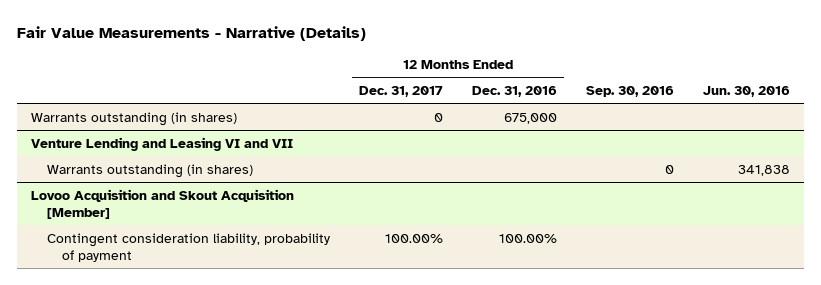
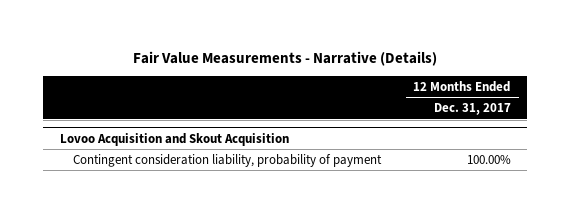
- | 12 Months Ended Dec. 31, 2017 | 12 Months Ended Dec. 31, 2016 | Sep. 30, 2016 | Jun. 30, 2016
+ | 12 Months Ended Dec. 31, 2017
- Warrants outstanding (in shares) | 0 | 675,000 | |
- Venture Lending and Leasing VI and VII
- Warrants outstanding (in shares) | | | 0 | 341,838
- Lovoo Acquisition and Skout Acquisition [Member]
+ Lovoo Acquisition and Skout Acquisition

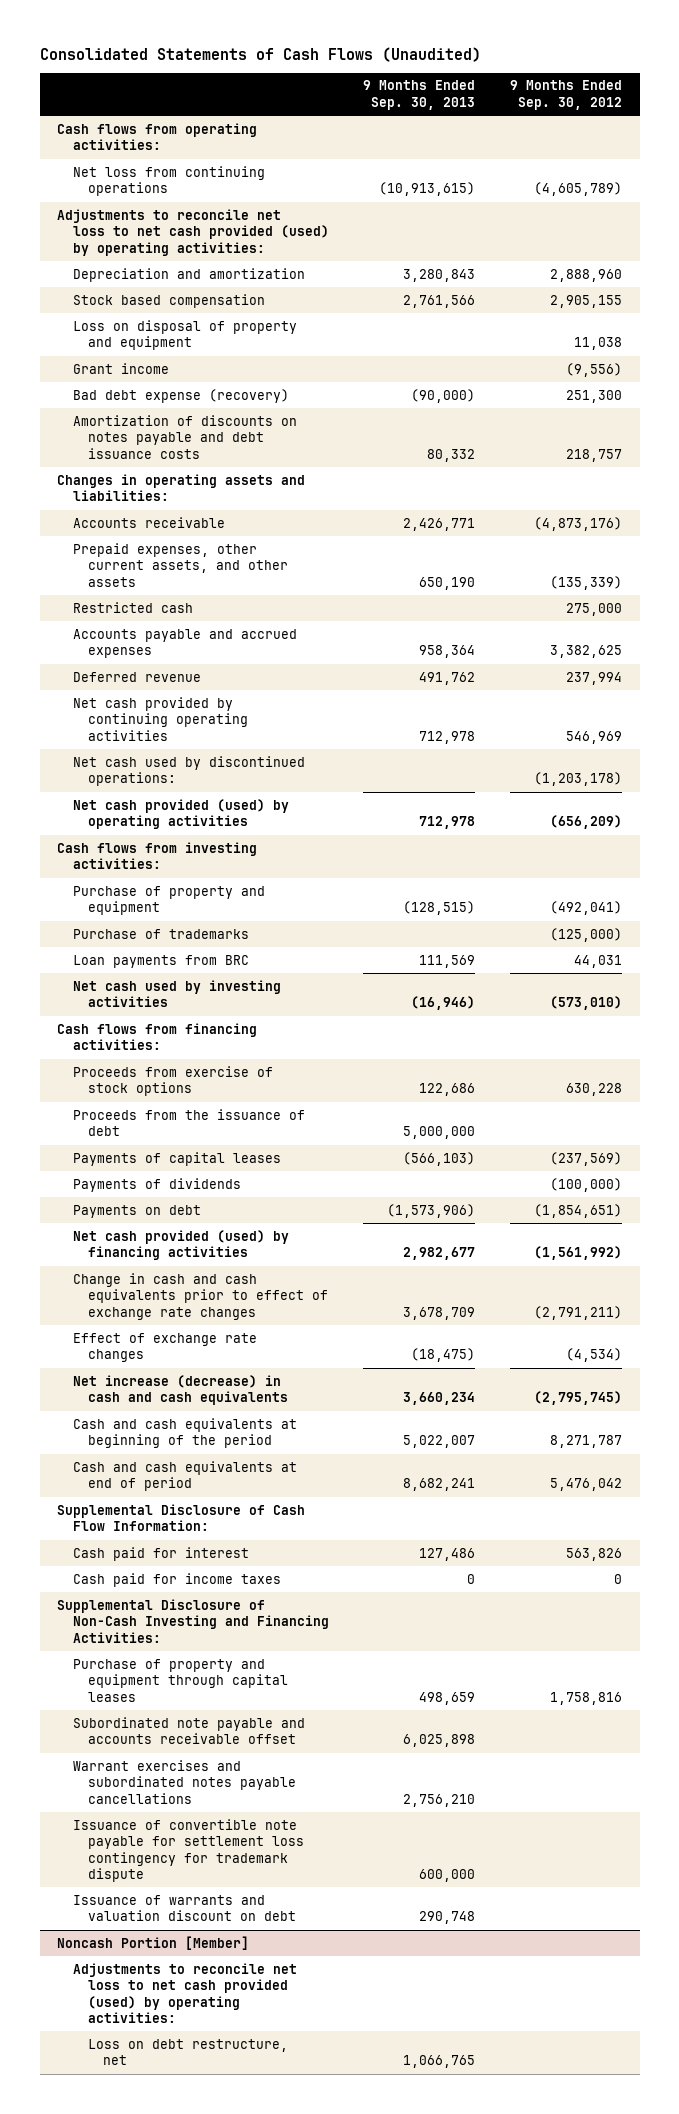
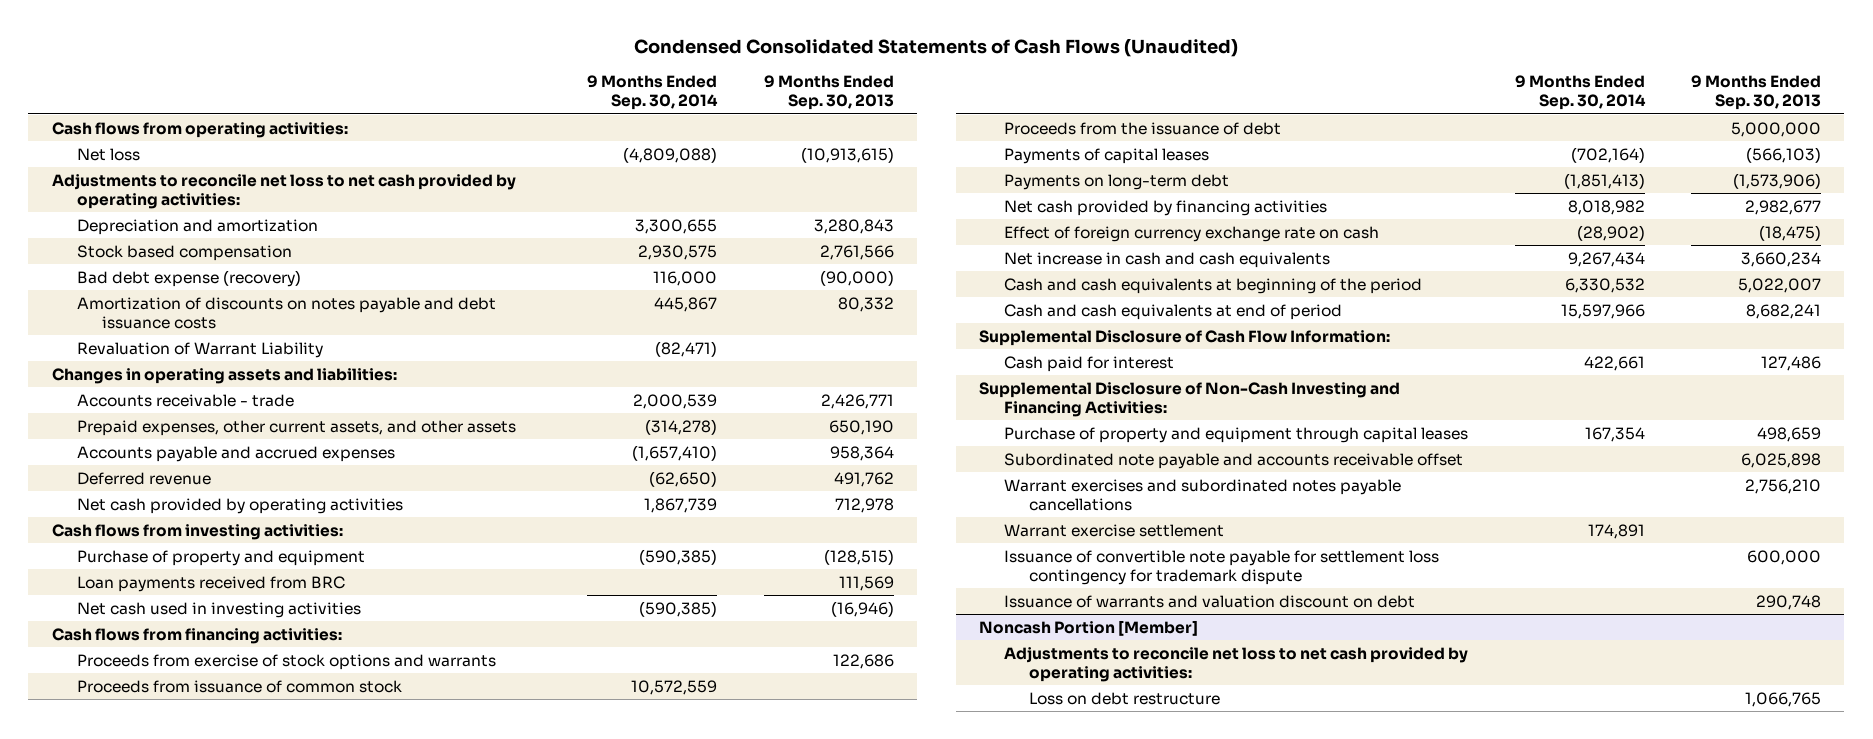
- Consolidated Statements of Cash Flows (Unaudited)
+ Condensed Consolidated Statements of Cash Flows (Unaudited)
- | 9 Months Ended Sep. 30, 2013 | 9 Months Ended Sep. 30, 2012
+ | 9 Months Ended Sep. 30, 2014 | 9 Months Ended Sep. 30, 2013
- Net loss from continuing operations | (10,913,615) | (4,605,789)
- Adjustments to reconcile net loss to net cash provided (used) by operating activities:
+ Net loss | (4,809,088) | (10,913,615)
+ Adjustments to reconcile net loss to net cash provided by operating activities:
- Loss on disposal of property and equipment | | 11,038
- Grant income | | (9,556)
+ Revaluation of Warrant Liability | (82,471) |
- Accounts receivable | 2,426,771 | (4,873,176)
+ Accounts receivable - trade | 2,000,539 | 2,426,771
- Restricted cash | | 275,000
- Net cash provided by continuing operating activities | 712,978 | 546,969
- Net cash used by discontinued operations: | | (1,203,178)
- Net cash provided (used) by operating activities | 712,978 | (656,209)
+ Net cash provided by operating activities | 1,867,739 | 712,978
- Purchase of trademarks | | (125,000)
- Loan payments from BRC | 111,569 | 44,031
- Net cash used by investing activities | (16,946) | (573,010)
+ Loan payments received from BRC | | 111,569
+ Net cash used in investing activities | (590,385) | (16,946)
- Proceeds from exercise of stock options | 122,686 | 630,228
+ Proceeds from exercise of stock options and warrants | | 122,686
+ Proceeds from issuance of common stock | 10,572,559 |
- Payments of dividends | | (100,000)
- Payments on debt | (1,573,906) | (1,854,651)
- Net cash provided (used) by financing activities | 2,982,677 | (1,561,992)
- Change in cash and cash equivalents prior to effect of exchange rate changes | 3,678,709 | (2,791,211)
- Effect of exchange rate changes | (18,475) | (4,534)
- Net increase (decrease) in cash and cash equivalents | 3,660,234 | (2,795,745)
+ Payments on long-term debt | (1,851,413) | (1,573,906)
+ Net cash provided by financing activities | 8,018,982 | 2,982,677
+ Effect of foreign currency exchange rate on cash | (28,902) | (18,475)
+ Net increase in cash and cash equivalents | 9,267,434 | 3,660,234
- Cash paid for income taxes | 0 | 0
+ Warrant exercise settlement | 174,891 |
@ Noncash Portion [Member]
- Adjustments to reconcile net loss to net cash provided (used) by operating activities:
- Loss on debt restructure, net | 1,066,765 |
+ Adjustments to reconcile net loss to net cash provided by operating activities:
+ Loss on debt restructure | | 1,066,765

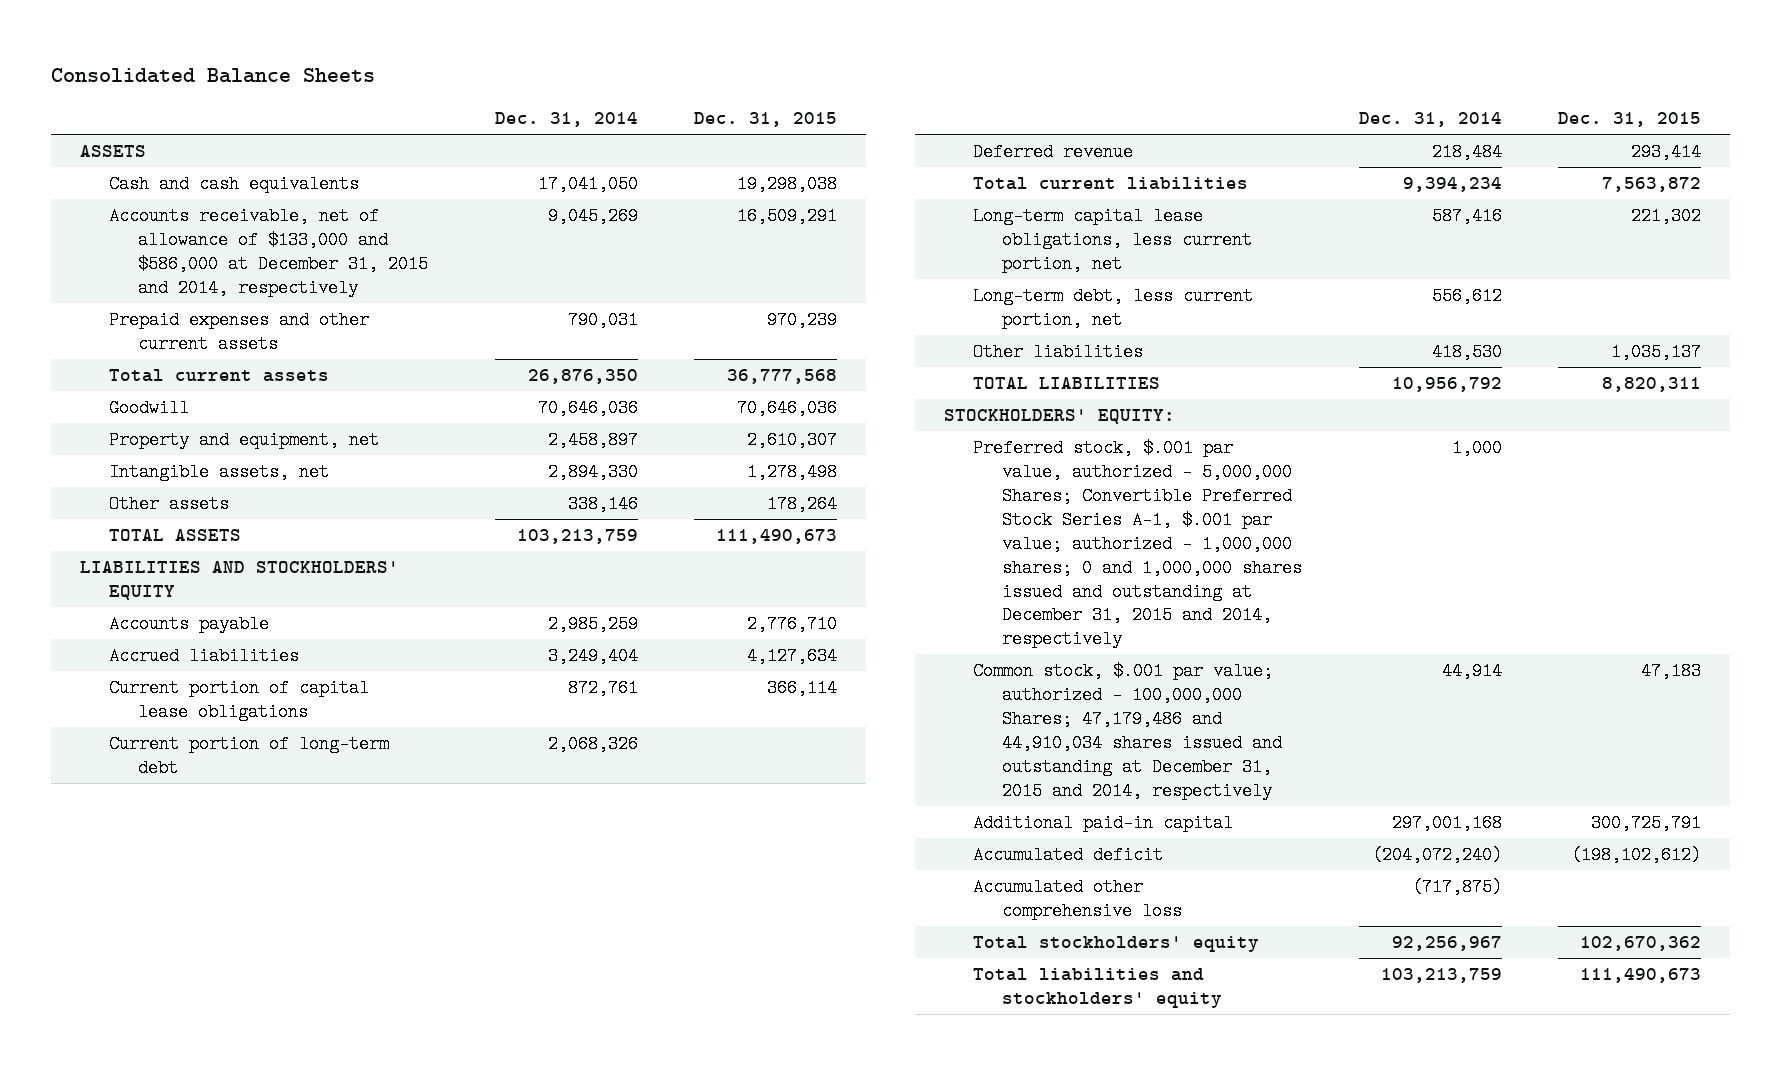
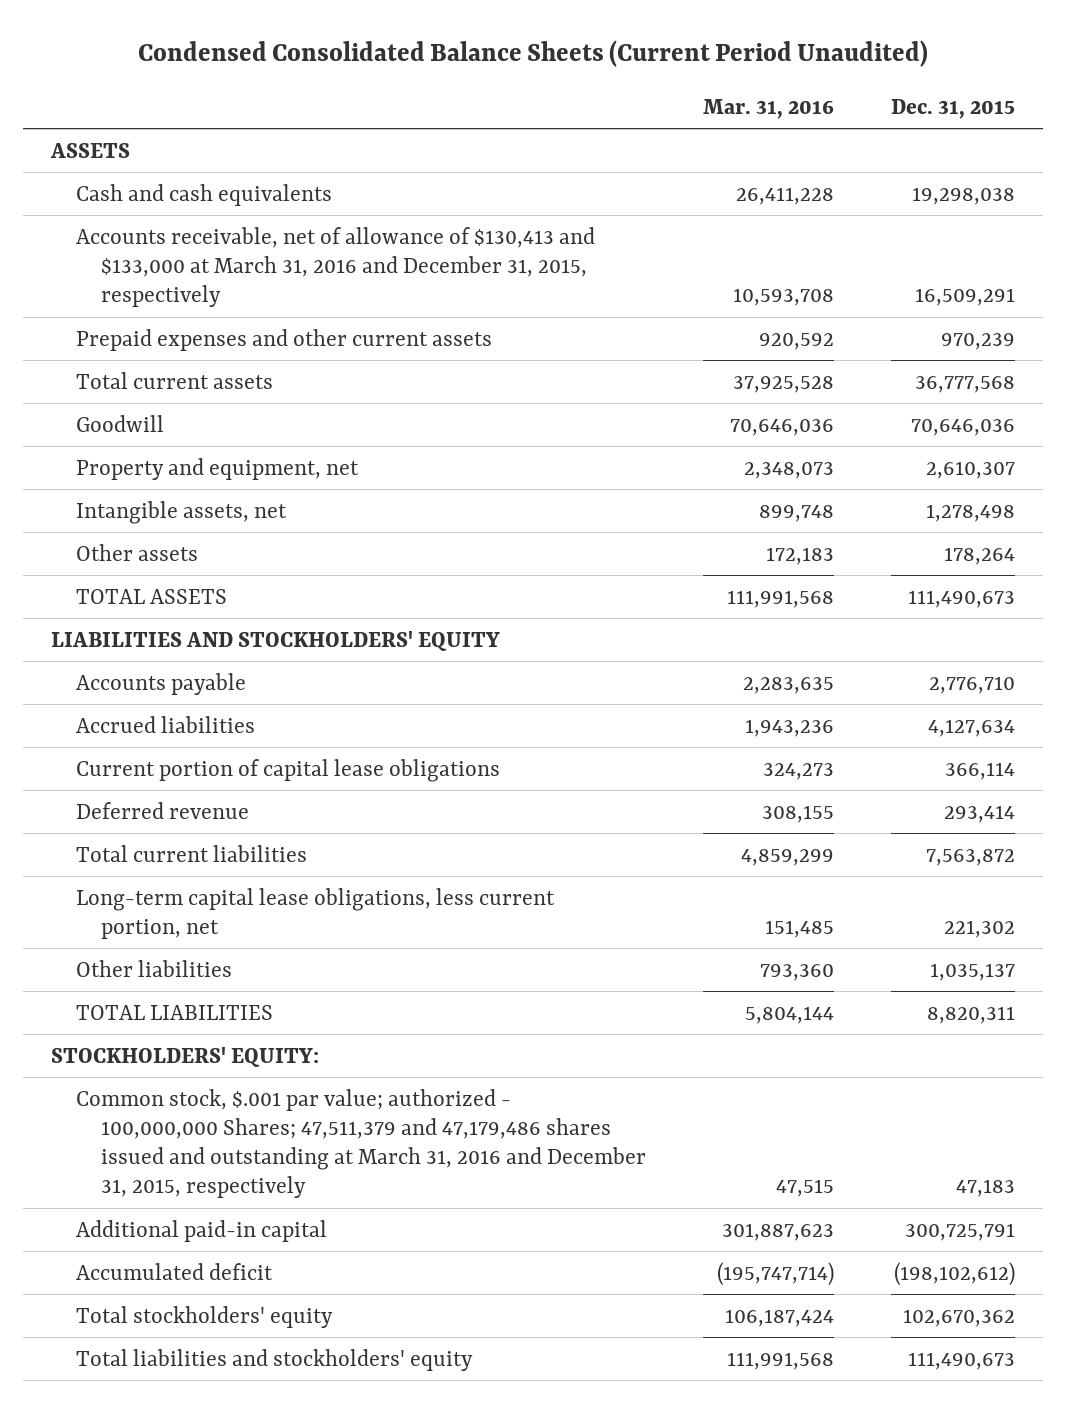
- Consolidated Balance Sheets
+ Condensed Consolidated Balance Sheets (Current Period Unaudited)
- | Dec. 31, 2014 | Dec. 31, 2015
+ | Mar. 31, 2016 | Dec. 31, 2015
- Accounts receivable, net of allowance of $133,000 and $586,000 at December 31, 2015 and 2014, respectively | 9,045,269 | 16,509,291
+ Accounts receivable, net of allowance of $130,413 and $133,000 at March 31, 2016 and December 31, 2015, respectively | 10,593,708 | 16,509,291
- Current portion of long-term debt | 2,068,326 |
- Long-term debt, less current portion, net | 556,612 |
- Preferred stock, $.001 par value, authorized - 5,000,000 Shares; Convertible Preferred Stock Series A-1, $.001 par value; authorized - 1,000,000 shares; 0 and 1,000,000 shares issued and outstanding at December 31, 2015 and 2014, respectively | 1,000 |
- Common stock, $.001 par value; authorized - 100,000,000 Shares; 47,179,486 and 44,910,034 shares issued and outstanding at December 31, 2015 and 2014, respectively | 44,914 | 47,183
+ Common stock, $.001 par value; authorized - 100,000,000 Shares; 47,511,379 and 47,179,486 shares issued and outstanding at March 31, 2016 and December 31, 2015, respectively | 47,515 | 47,183
- Accumulated other comprehensive loss | (717,875) |

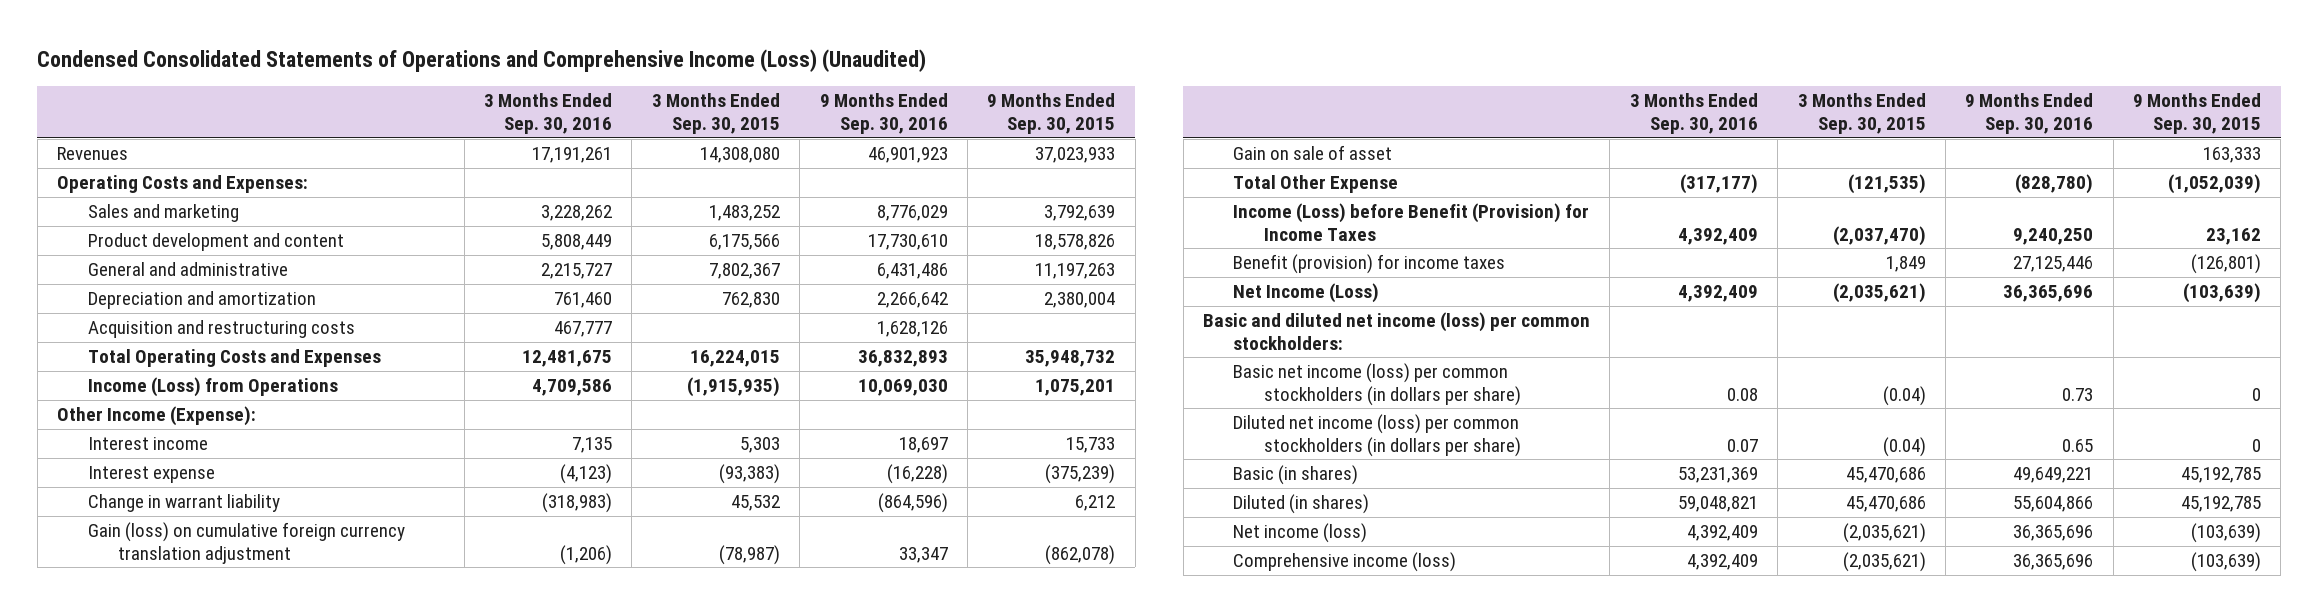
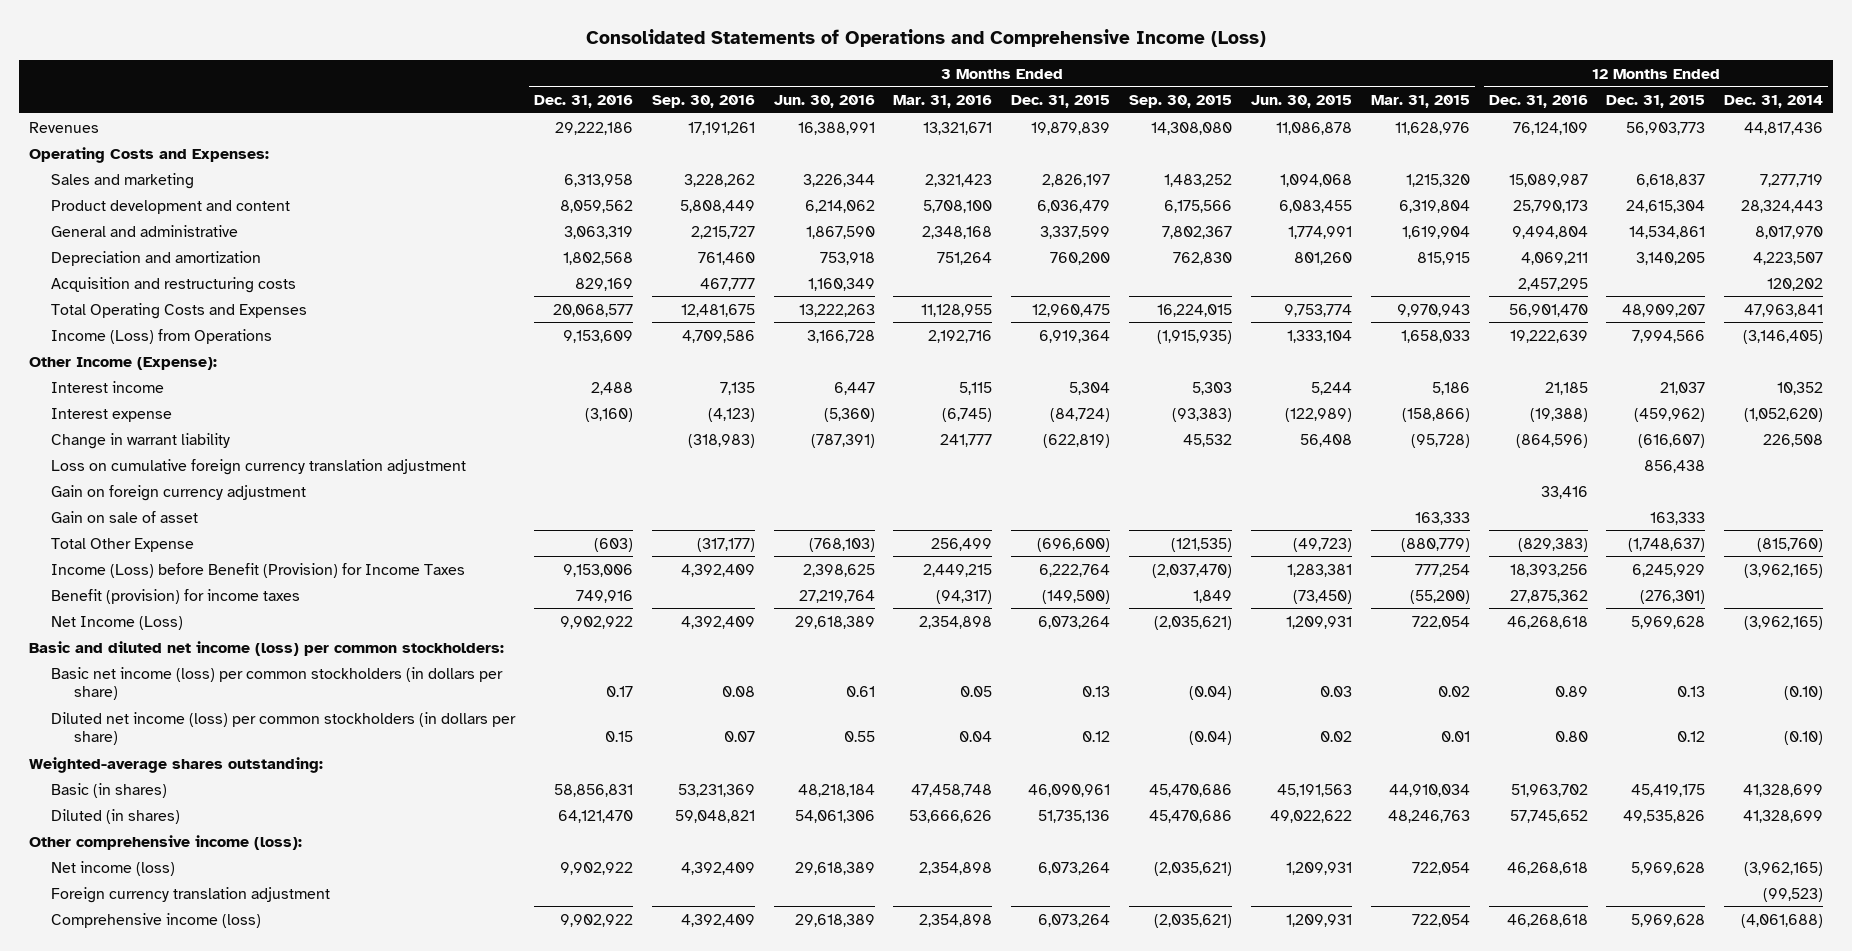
- Condensed Consolidated Statements of Operations and Comprehensive Income (Loss) (Unaudited)
+ Consolidated Statements of Operations and Comprehensive Income (Loss)
- | 3 Months Ended Sep. 30, 2016 | 3 Months Ended Sep. 30, 2015 | 9 Months Ended Sep. 30, 2016 | 9 Months Ended Sep. 30, 2015
+ | 3 Months Ended Dec. 31, 2016 | 3 Months Ended Sep. 30, 2016 | 3 Months Ended Jun. 30, 2016 | 3 Months Ended Mar. 31, 2016 | 3 Months Ended Dec. 31, 2015 | 3 Months Ended Sep. 30, 2015 | 3 Months Ended Jun. 30, 2015 | 3 Months Ended Mar. 31, 2015 | 12 Months Ended Dec. 31, 2016 | 12 Months Ended Dec. 31, 2015 | 12 Months Ended Dec. 31, 2014
- Gain (loss) on cumulative foreign currency translation adjustment | (1,206) | (78,987) | 33,347 | (862,078)
+ Loss on cumulative foreign currency translation adjustment | | | | | | | | | | 856,438 |
+ Gain on foreign currency adjustment | | | | | | | | | 33,416 | |
+ Weighted-average shares outstanding:
+ Other comprehensive income (loss):
+ Foreign currency translation adjustment | | | | | | | | | | | (99,523)

